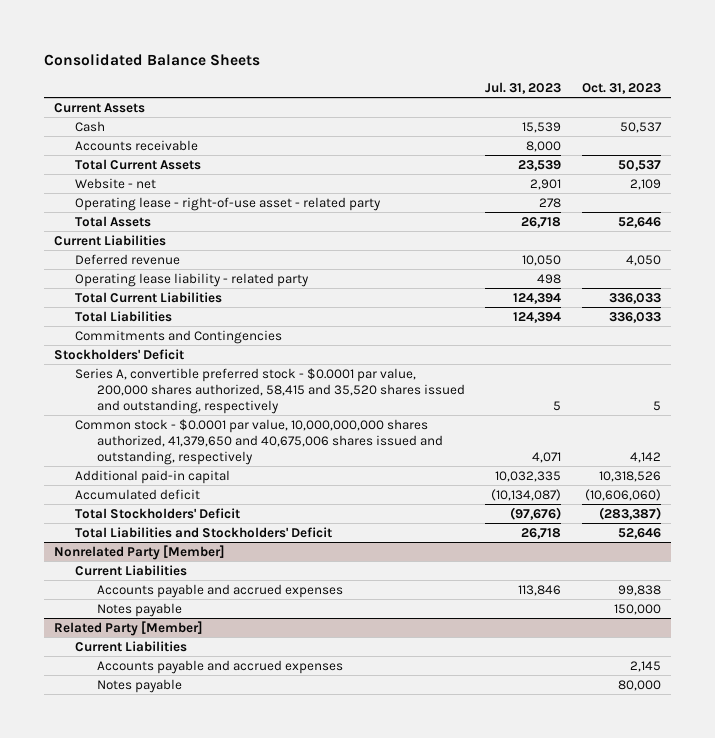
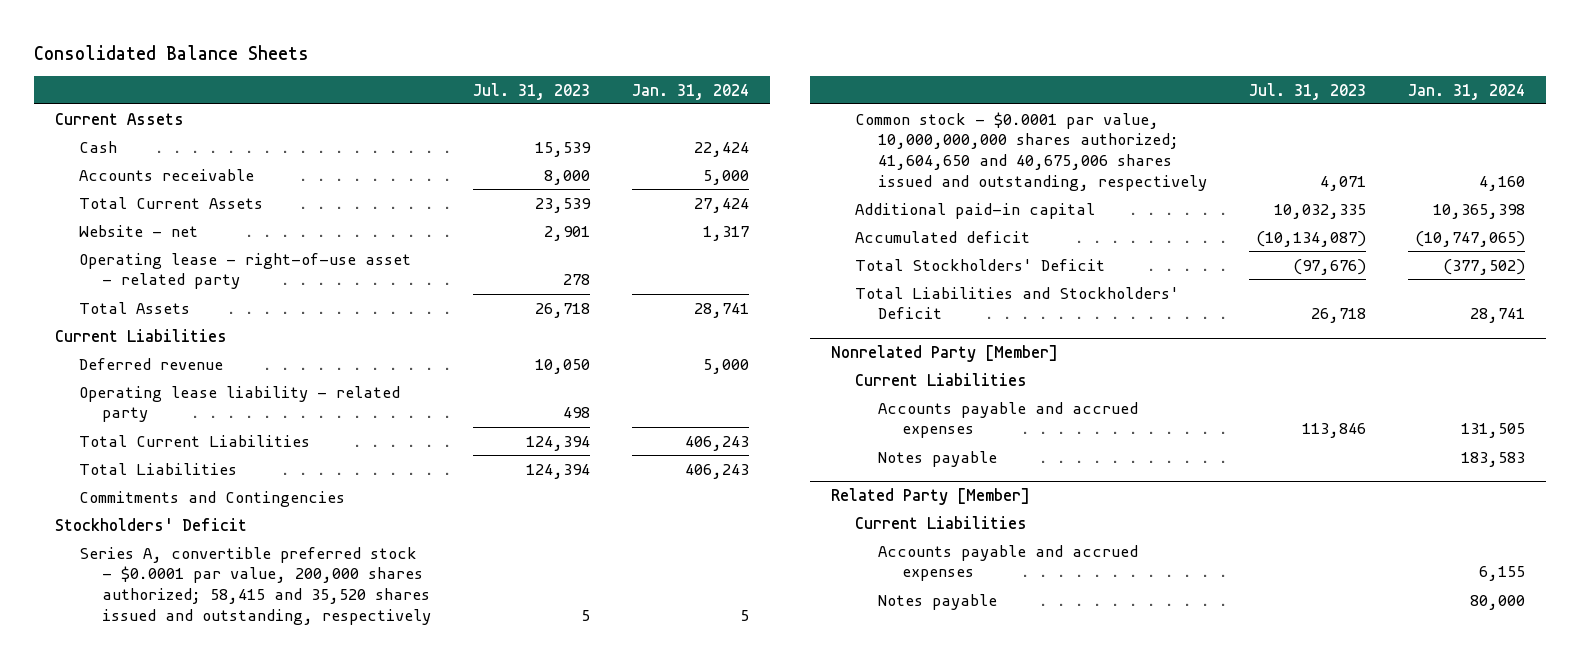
- | Jul. 31, 2023 | Oct. 31, 2023
+ | Jul. 31, 2023 | Jan. 31, 2024
- Series A, convertible preferred stock - $0.0001 par value, 200,000 shares authorized, 58,415 and 35,520 shares issued and outstanding, respectively | 5 | 5
- Common stock - $0.0001 par value, 10,000,000,000 shares authorized, 41,379,650 and 40,675,006 shares issued and outstanding, respectively | 4,071 | 4,142
+ Series A, convertible preferred stock - $0.0001 par value, 200,000 shares authorized; 58,415 and 35,520 shares issued and outstanding, respectively | 5 | 5
+ Common stock - $0.0001 par value, 10,000,000,000 shares authorized; 41,604,650 and 40,675,006 shares issued and outstanding, respectively | 4,071 | 4,160

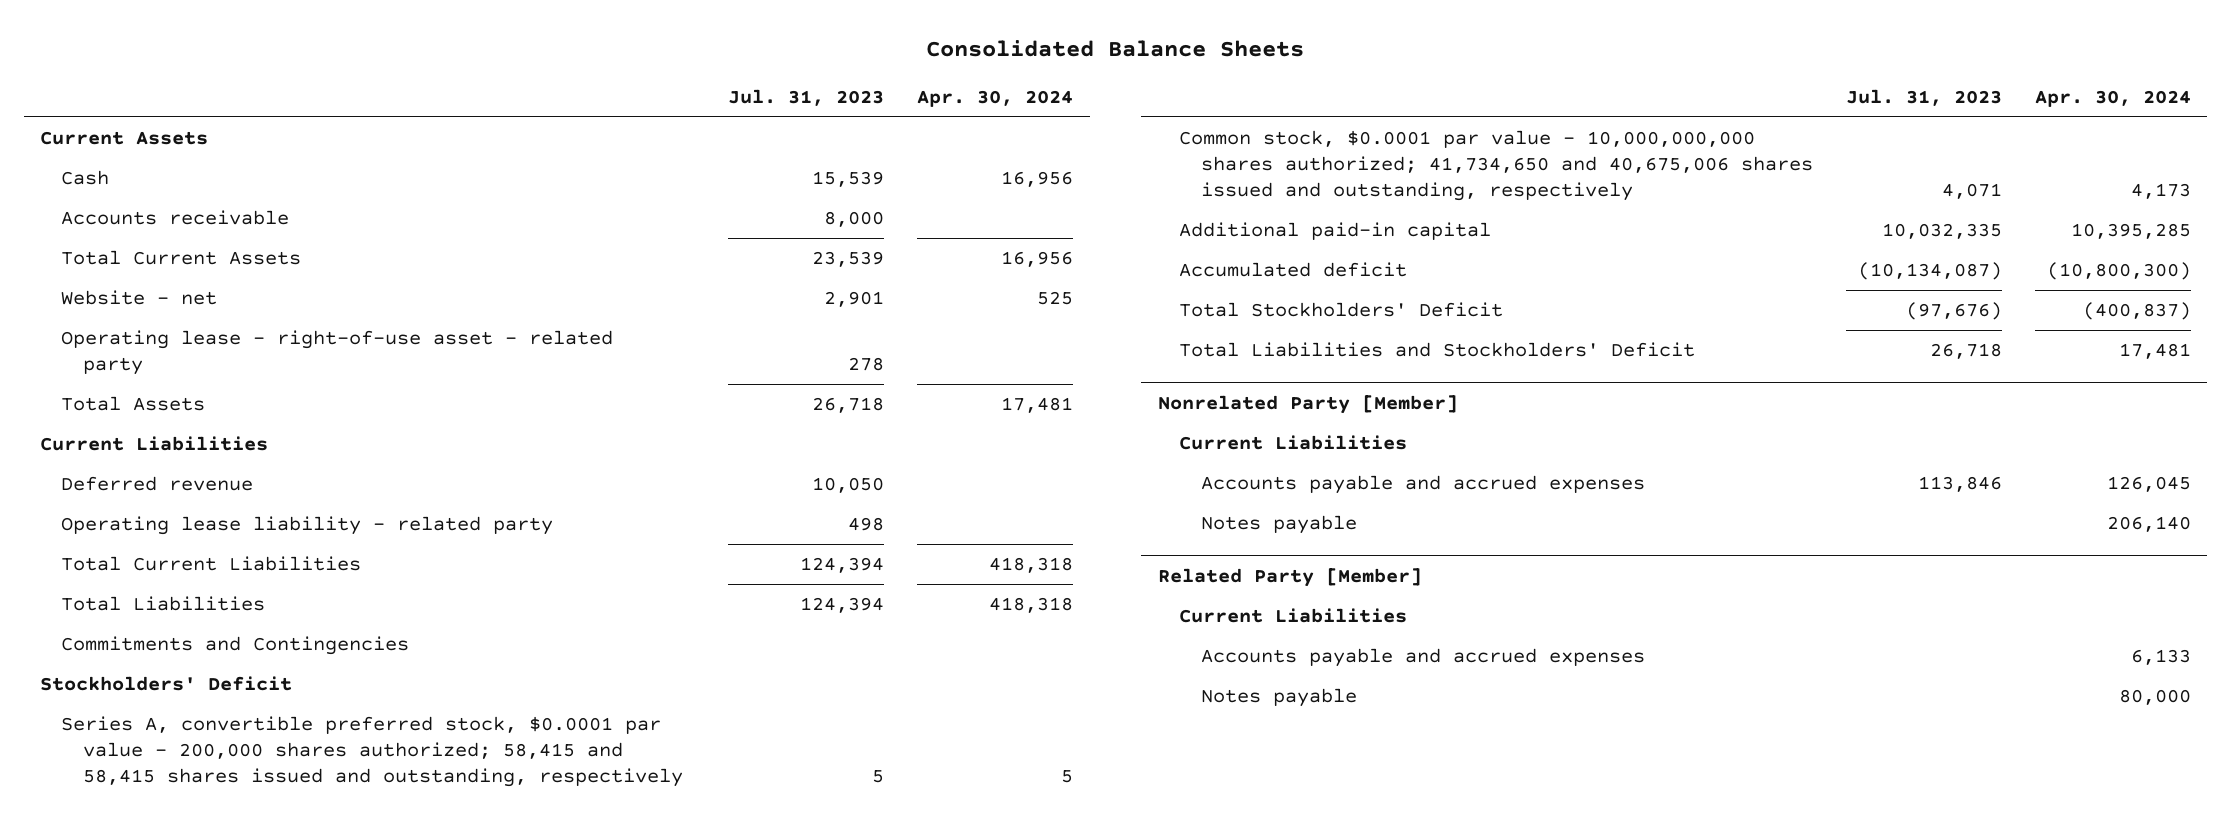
- | Jul. 31, 2023 | Jan. 31, 2024
+ | Jul. 31, 2023 | Apr. 30, 2024
- Series A, convertible preferred stock - $0.0001 par value, 200,000 shares authorized; 58,415 and 35,520 shares issued and outstanding, respectively | 5 | 5
- Common stock - $0.0001 par value, 10,000,000,000 shares authorized; 41,604,650 and 40,675,006 shares issued and outstanding, respectively | 4,071 | 4,160
+ Series A, convertible preferred stock, $0.0001 par value - 200,000 shares authorized; 58,415 and 58,415 shares issued and outstanding, respectively | 5 | 5
+ Common stock, $0.0001 par value - 10,000,000,000 shares authorized; 41,734,650 and 40,675,006 shares issued and outstanding, respectively | 4,071 | 4,173

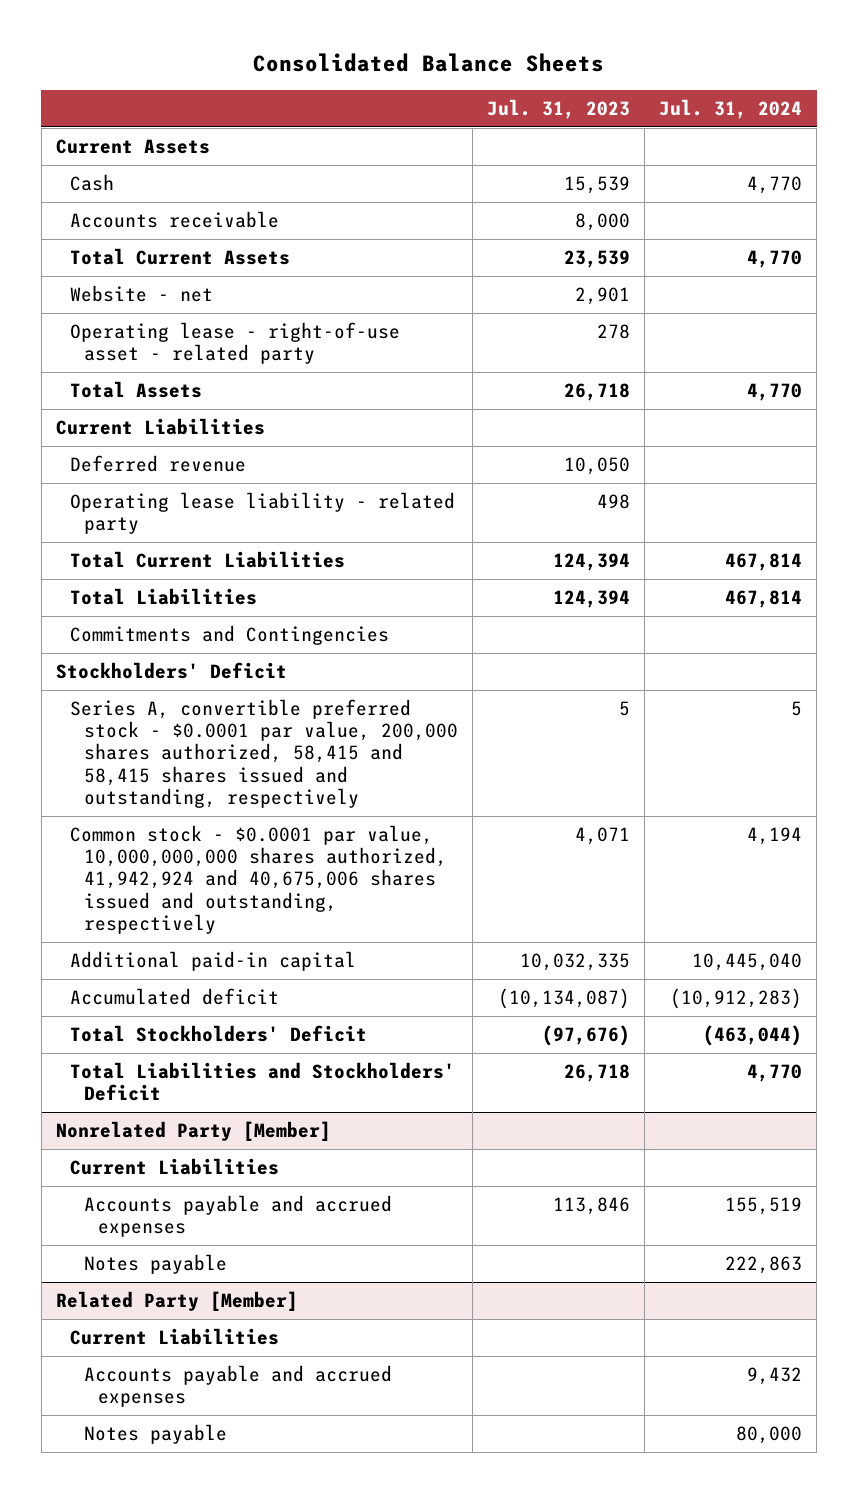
- | Jul. 31, 2023 | Apr. 30, 2024
+ | Jul. 31, 2023 | Jul. 31, 2024
- Series A, convertible preferred stock, $0.0001 par value - 200,000 shares authorized; 58,415 and 58,415 shares issued and outstanding, respectively | 5 | 5
- Common stock, $0.0001 par value - 10,000,000,000 shares authorized; 41,734,650 and 40,675,006 shares issued and outstanding, respectively | 4,071 | 4,173
+ Series A, convertible preferred stock - $0.0001 par value, 200,000 shares authorized, 58,415 and 58,415 shares issued and outstanding, respectively | 5 | 5
+ Common stock - $0.0001 par value, 10,000,000,000 shares authorized, 41,942,924 and 40,675,006 shares issued and outstanding, respectively | 4,071 | 4,194

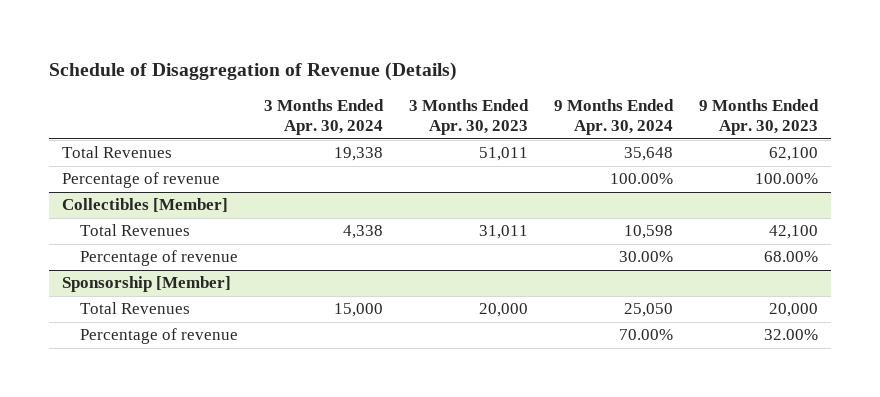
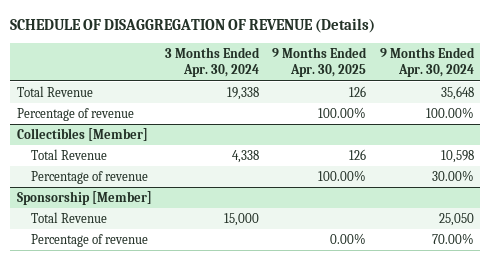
- Schedule of Disaggregation of Revenue (Details)
+ SCHEDULE OF DISAGGREGATION OF REVENUE (Details)
- | 3 Months Ended Apr. 30, 2024 | 3 Months Ended Apr. 30, 2023 | 9 Months Ended Apr. 30, 2024 | 9 Months Ended Apr. 30, 2023
+ | 3 Months Ended Apr. 30, 2024 | 9 Months Ended Apr. 30, 2025 | 9 Months Ended Apr. 30, 2024
- Total Revenues | 19,338 | 51,011 | 35,648 | 62,100
+ Total Revenue | 19,338 | 126 | 35,648
@ Collectibles [Member]
- Total Revenues | 4,338 | 31,011 | 10,598 | 42,100
+ Total Revenue | 4,338 | 126 | 10,598
@ Sponsorship [Member]
- Total Revenues | 15,000 | 20,000 | 25,050 | 20,000
+ Total Revenue | 15,000 | | 25,050

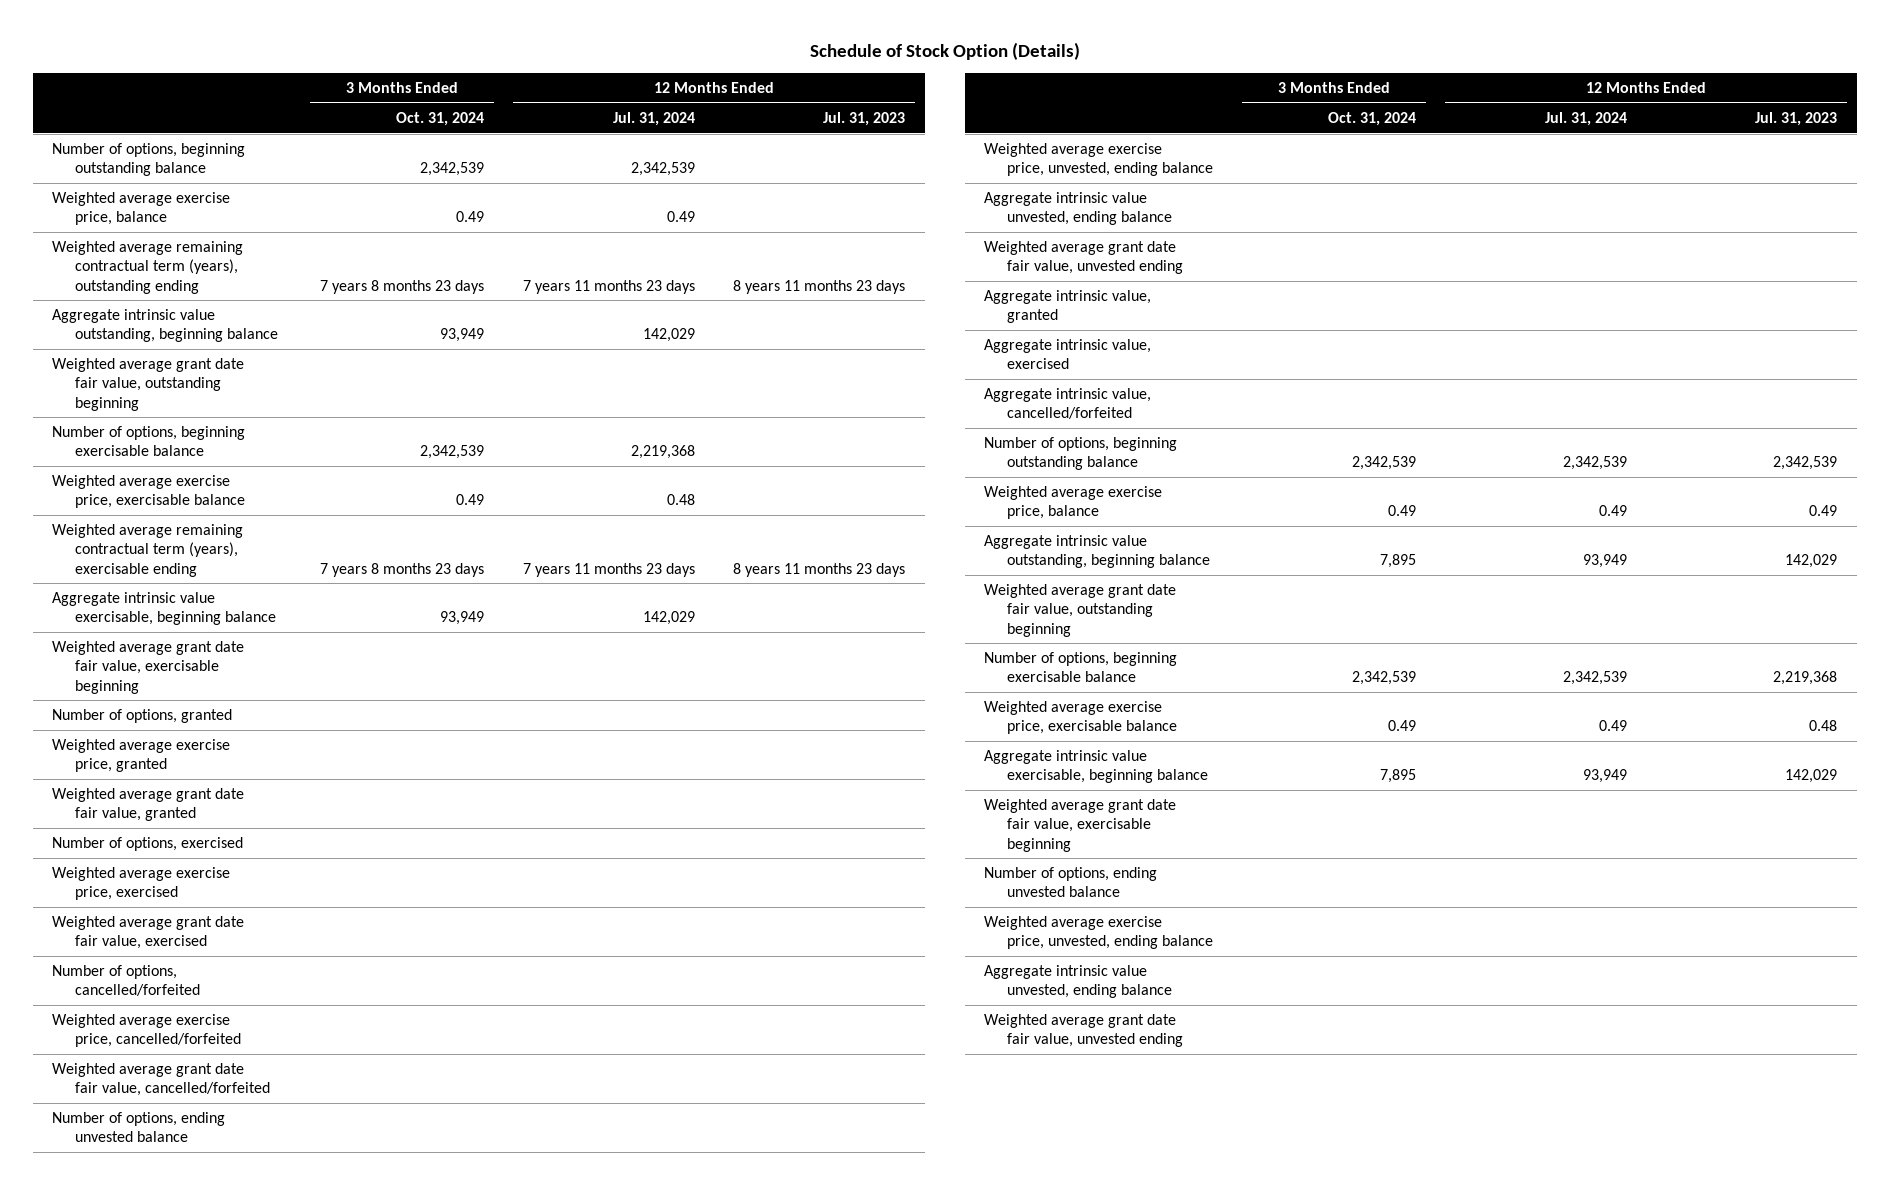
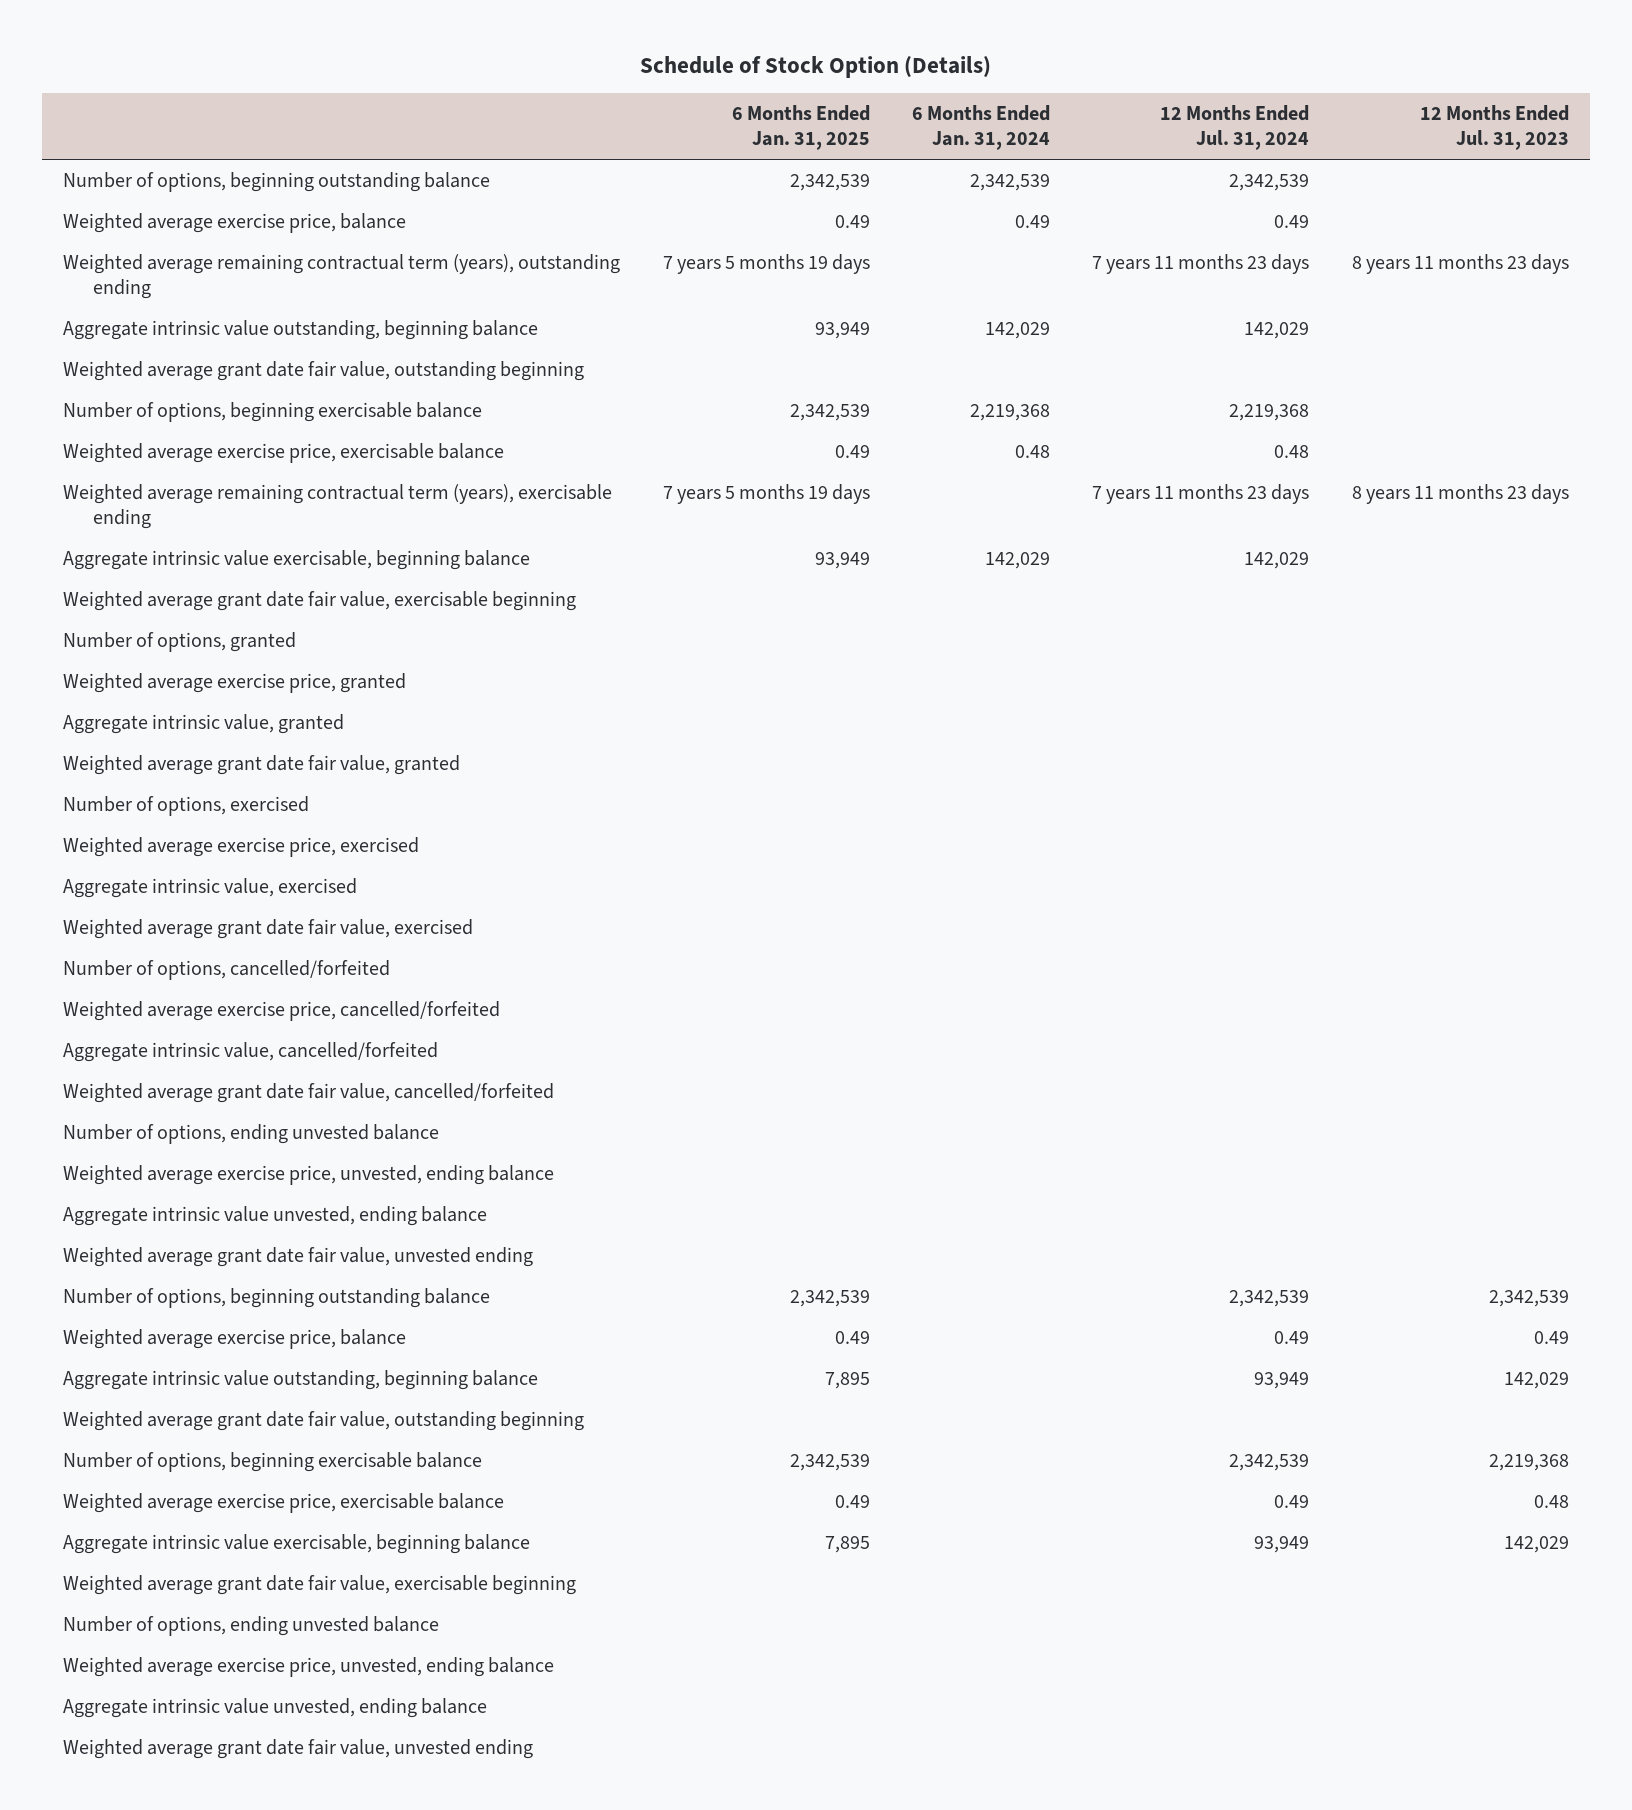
- | 3 Months Ended Oct. 31, 2024 | 12 Months Ended Jul. 31, 2024 | 12 Months Ended Jul. 31, 2023
+ | 6 Months Ended Jan. 31, 2025 | 6 Months Ended Jan. 31, 2024 | 12 Months Ended Jul. 31, 2024 | 12 Months Ended Jul. 31, 2023
moved up: Aggregate intrinsic value, granted
moved up: Aggregate intrinsic value, exercised
moved up: Aggregate intrinsic value, cancelled/forfeited

